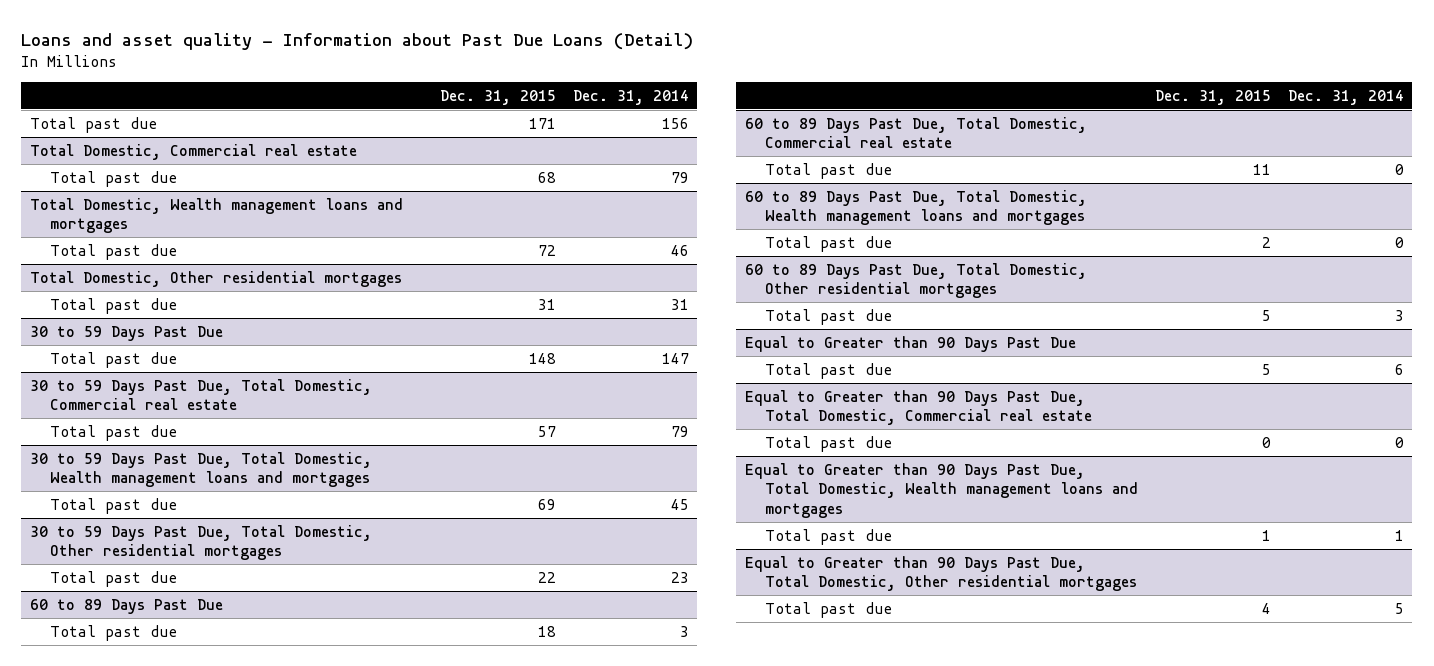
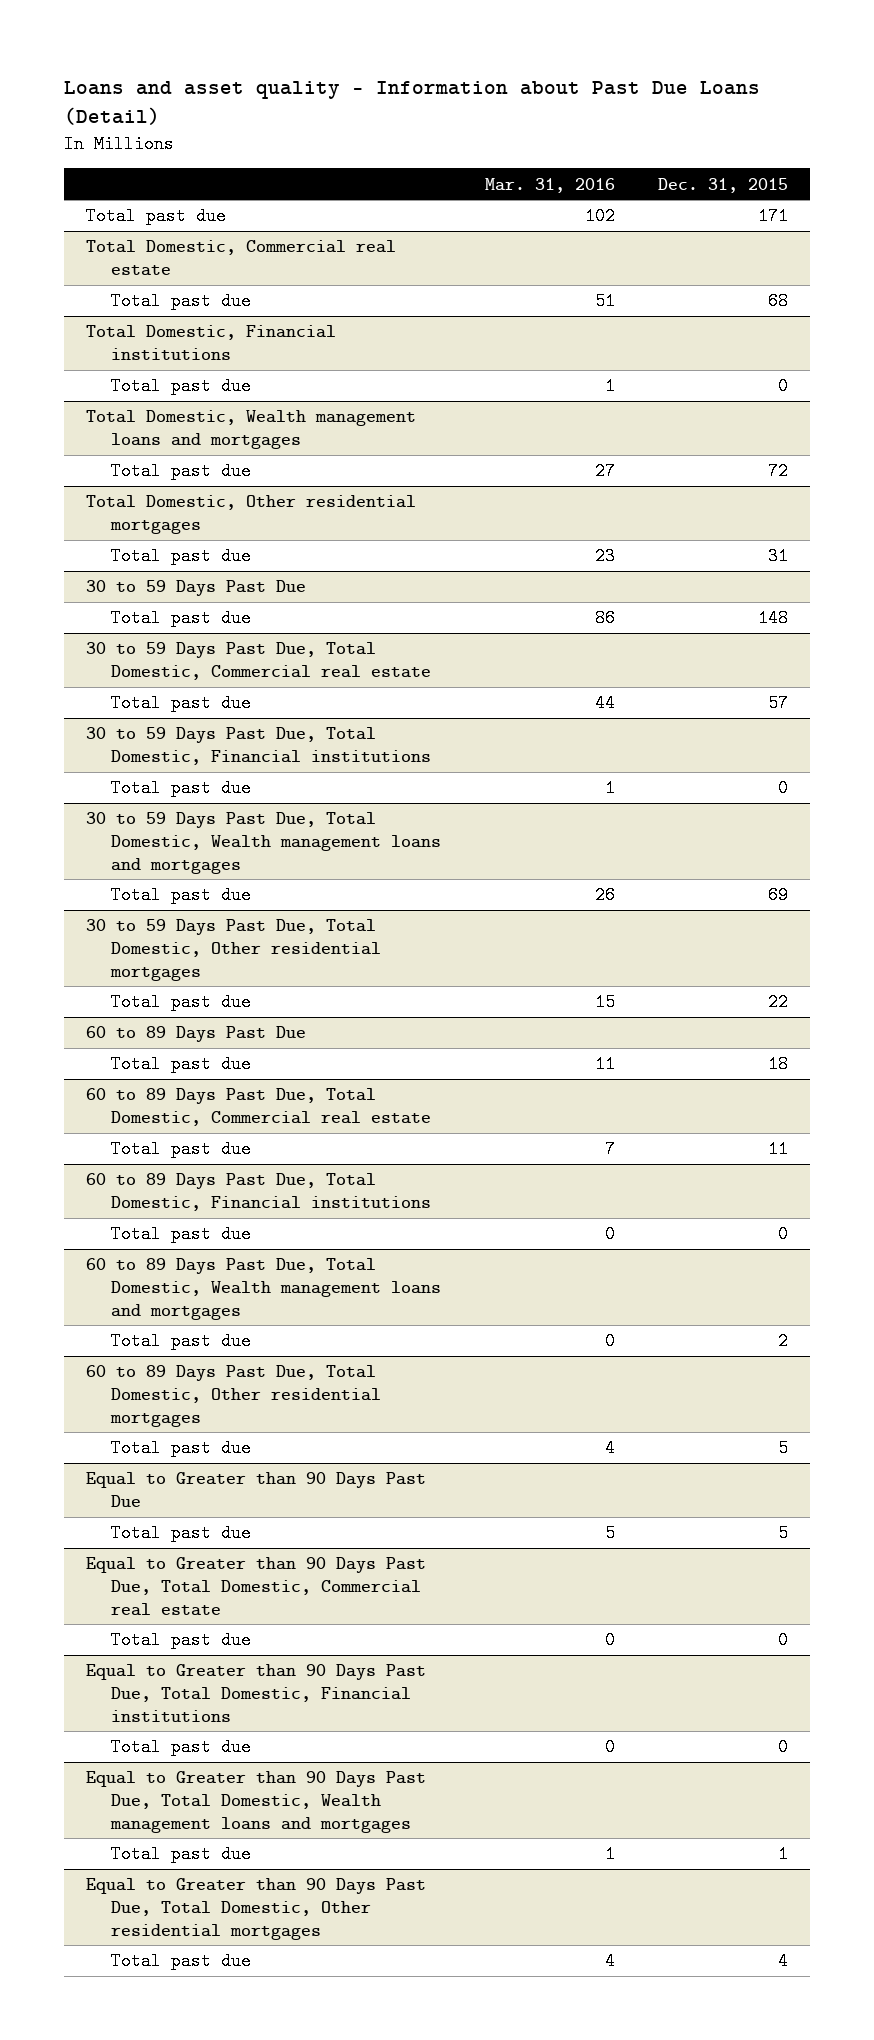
- | Dec. 31, 2015 | Dec. 31, 2014
+ | Mar. 31, 2016 | Dec. 31, 2015
+ Total Domestic, Financial institutions
+ Total past due | 1 | 0
+ 30 to 59 Days Past Due, Total Domestic, Financial institutions
+ Total past due | 1 | 0
+ 60 to 89 Days Past Due, Total Domestic, Financial institutions
+ Total past due | 0 | 0
+ Equal to Greater than 90 Days Past Due, Total Domestic, Financial institutions
+ Total past due | 0 | 0

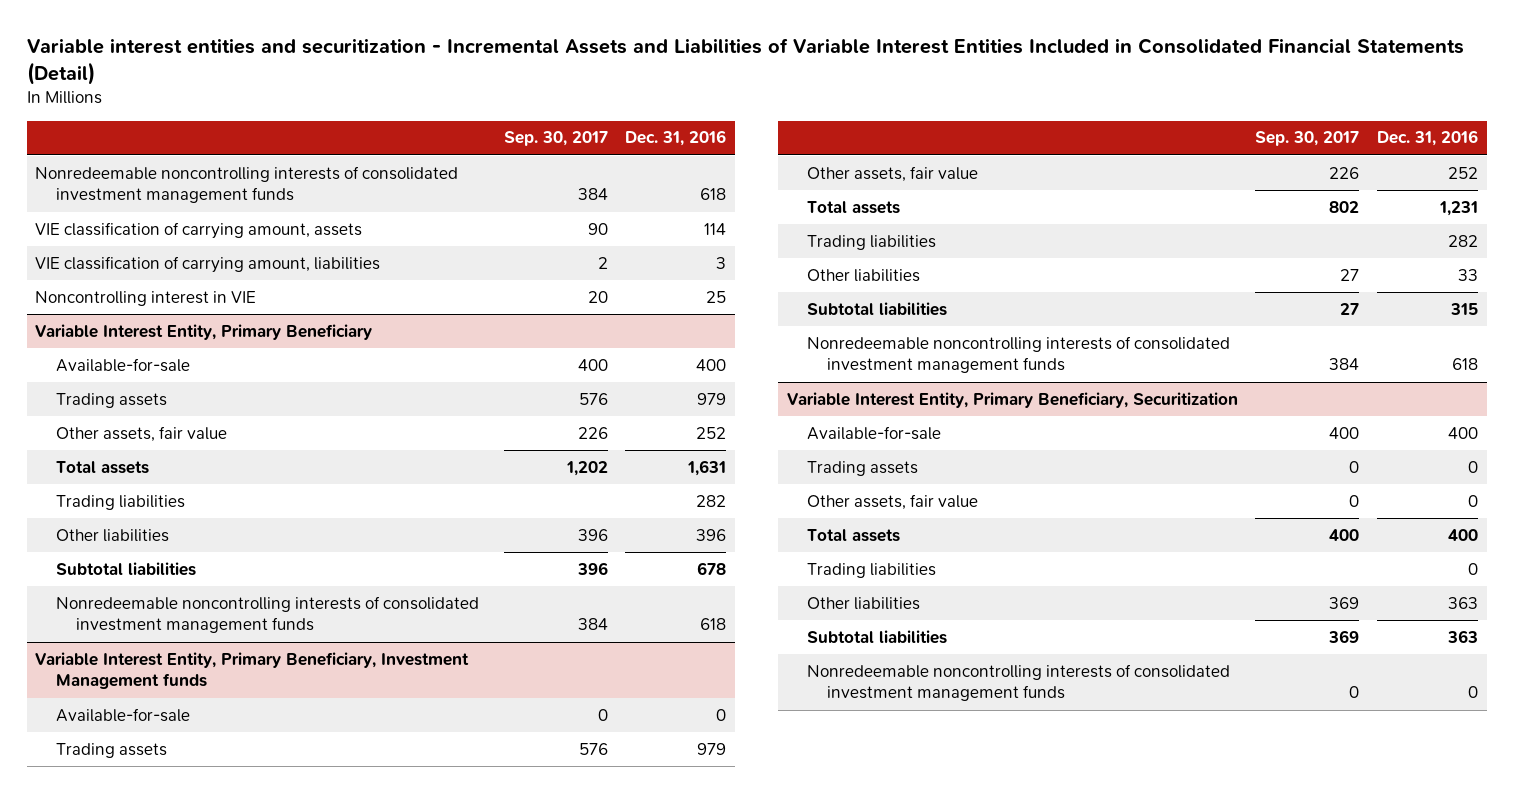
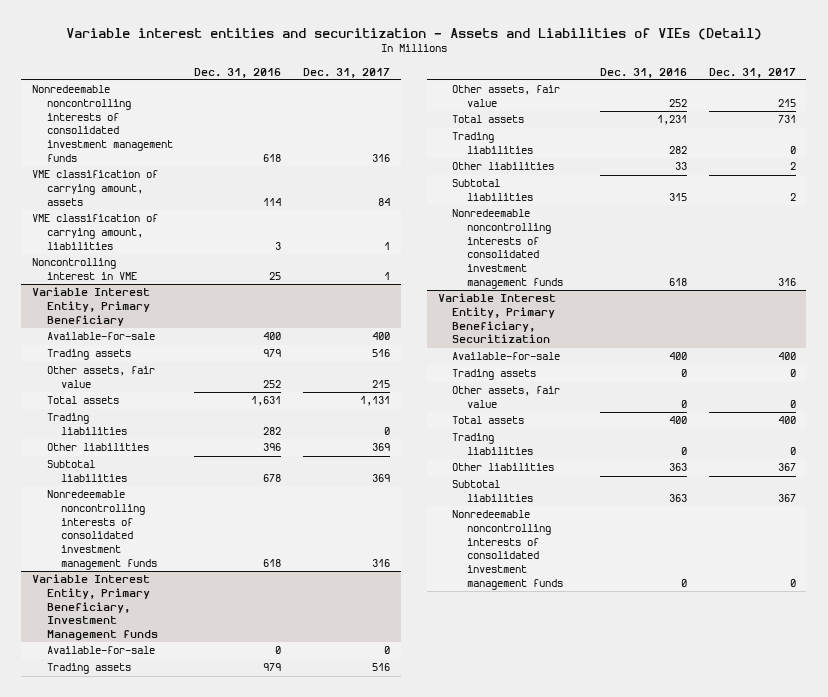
- Variable interest entities and securitization - Incremental Assets and Liabilities of Variable Interest Entities Included in Consolidated Financial Statements (Detail)
+ Variable interest entities and securitization - Assets and Liabilities of VIEs (Detail)
- | Sep. 30, 2017 | Dec. 31, 2016
+ | Dec. 31, 2016 | Dec. 31, 2017
- VIE classification of carrying amount, assets | 90 | 114
- VIE classification of carrying amount, liabilities | 2 | 3
- Noncontrolling interest in VIE | 20 | 25
+ VME classification of carrying amount, assets | 114 | 84
+ VME classification of carrying amount, liabilities | 3 | 1
+ Noncontrolling interest in VME | 25 | 1

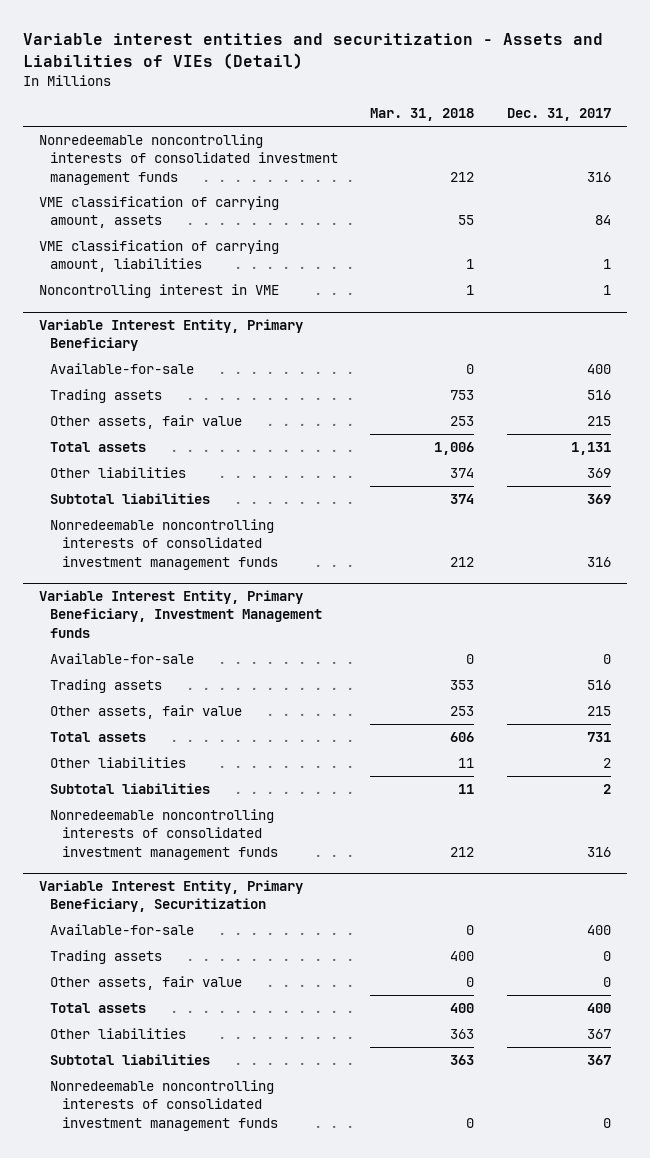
- | Dec. 31, 2016 | Dec. 31, 2017
+ | Mar. 31, 2018 | Dec. 31, 2017
@ Variable Interest Entity, Primary Beneficiary
- Trading liabilities | 282 | 0
@ Variable Interest Entity, Primary Beneficiary, Investment Management funds
- Trading liabilities | 282 | 0
@ Variable Interest Entity, Primary Beneficiary, Securitization
- Trading liabilities | 0 | 0

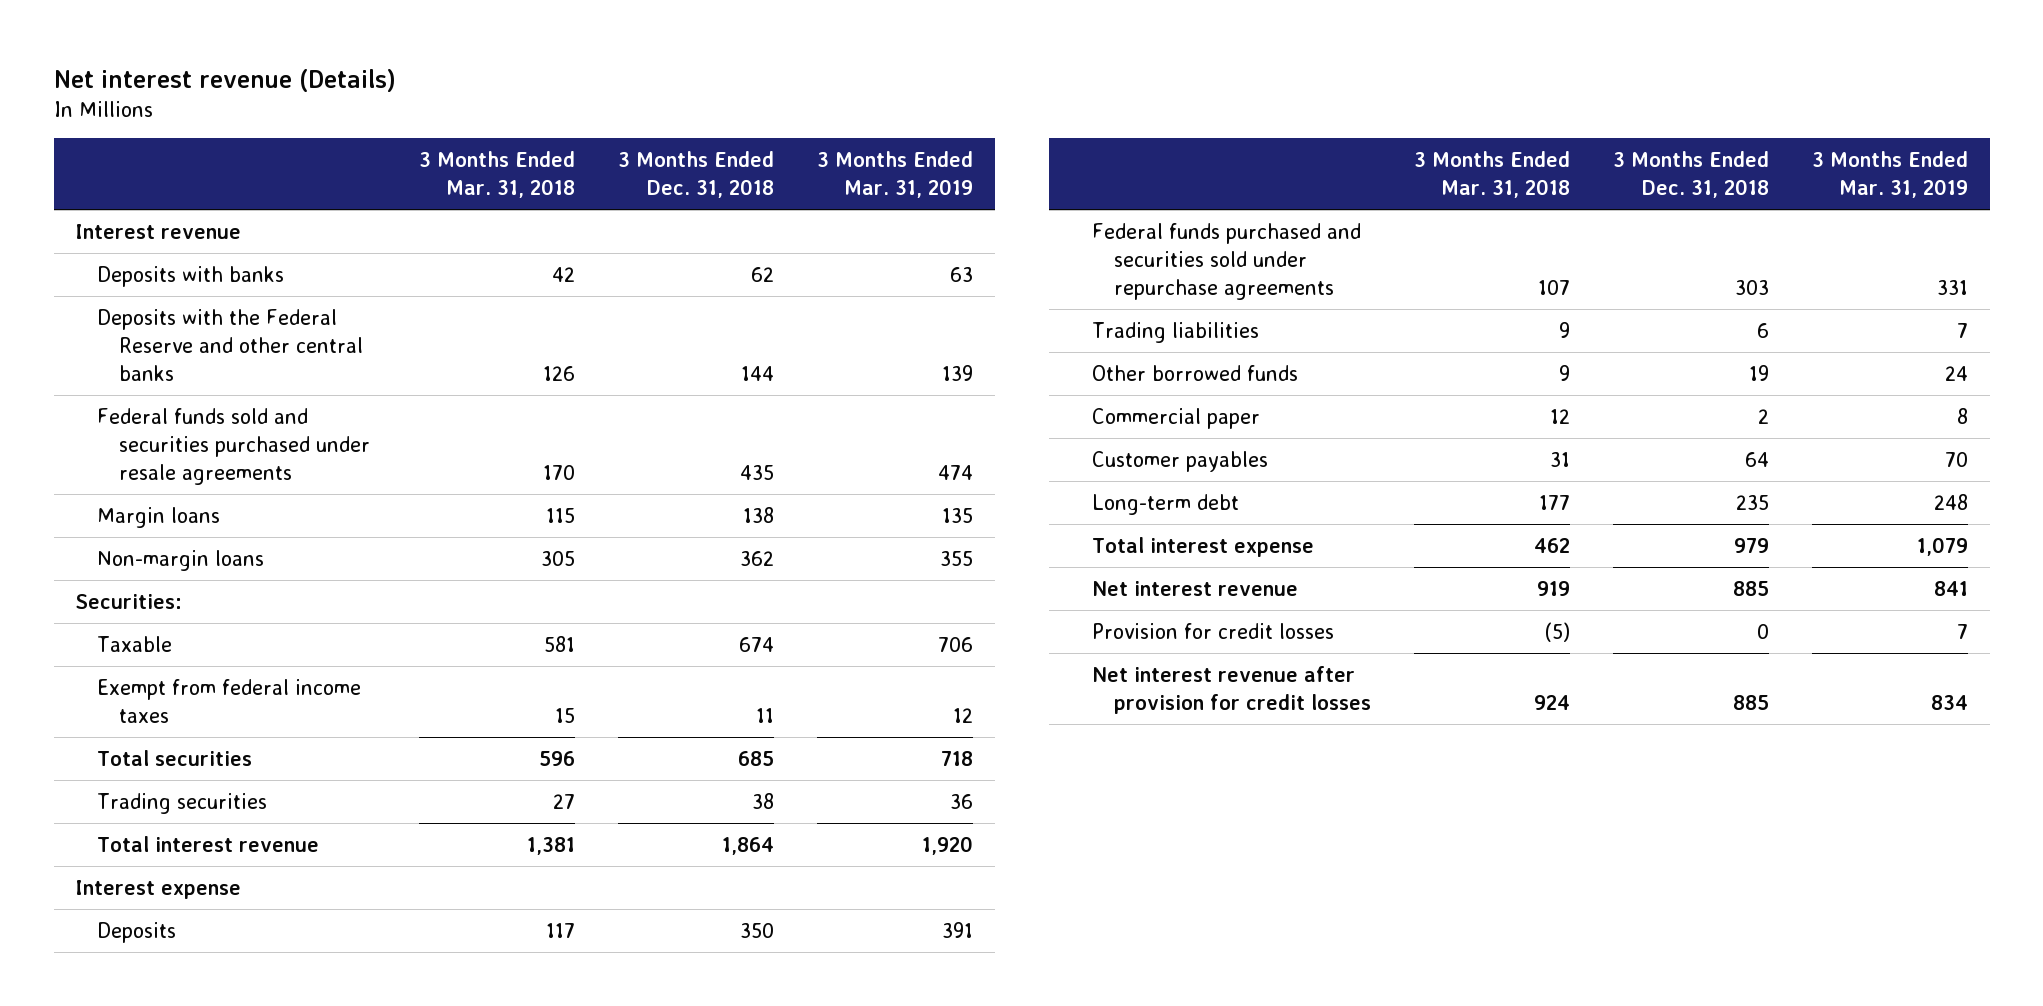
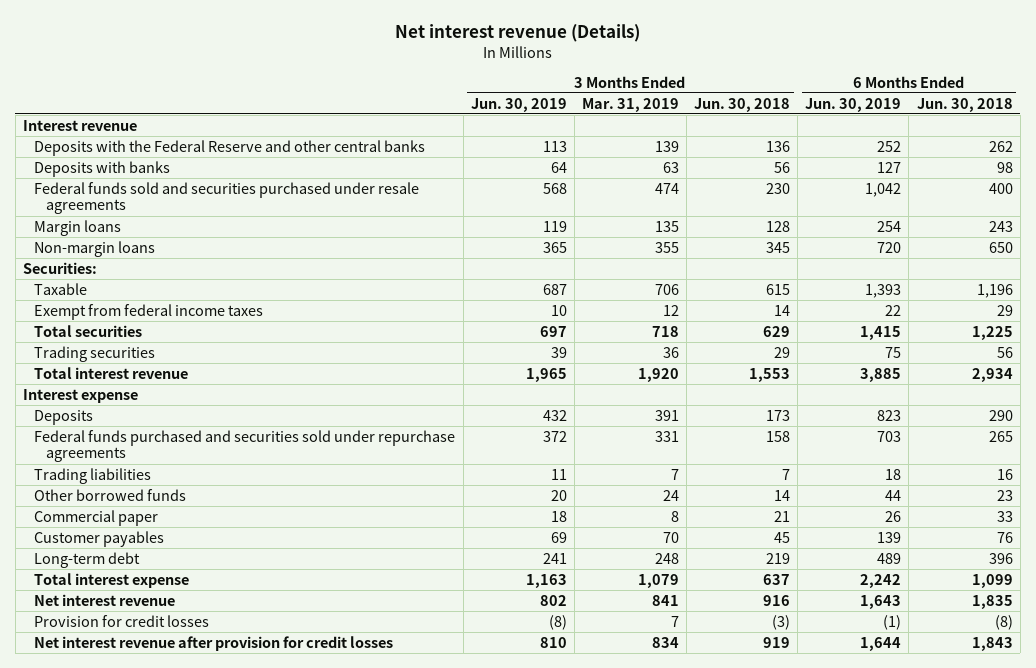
- | 3 Months Ended Mar. 31, 2018 | 3 Months Ended Dec. 31, 2018 | 3 Months Ended Mar. 31, 2019
+ | 3 Months Ended Jun. 30, 2019 | 3 Months Ended Mar. 31, 2019 | 3 Months Ended Jun. 30, 2018 | 6 Months Ended Jun. 30, 2019 | 6 Months Ended Jun. 30, 2018
moved down: Deposits with banks | 64 | 63 | 56 | 127 | 98

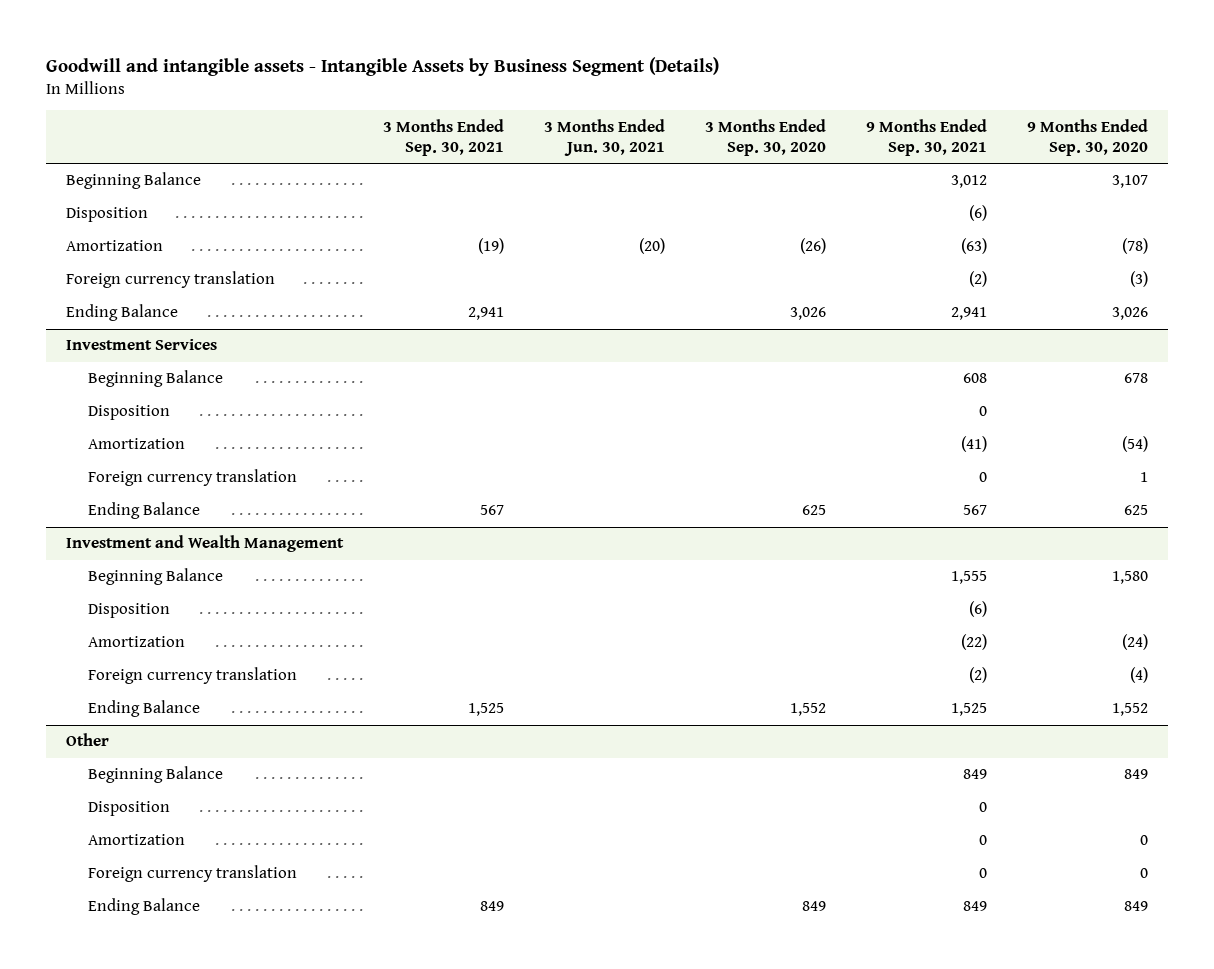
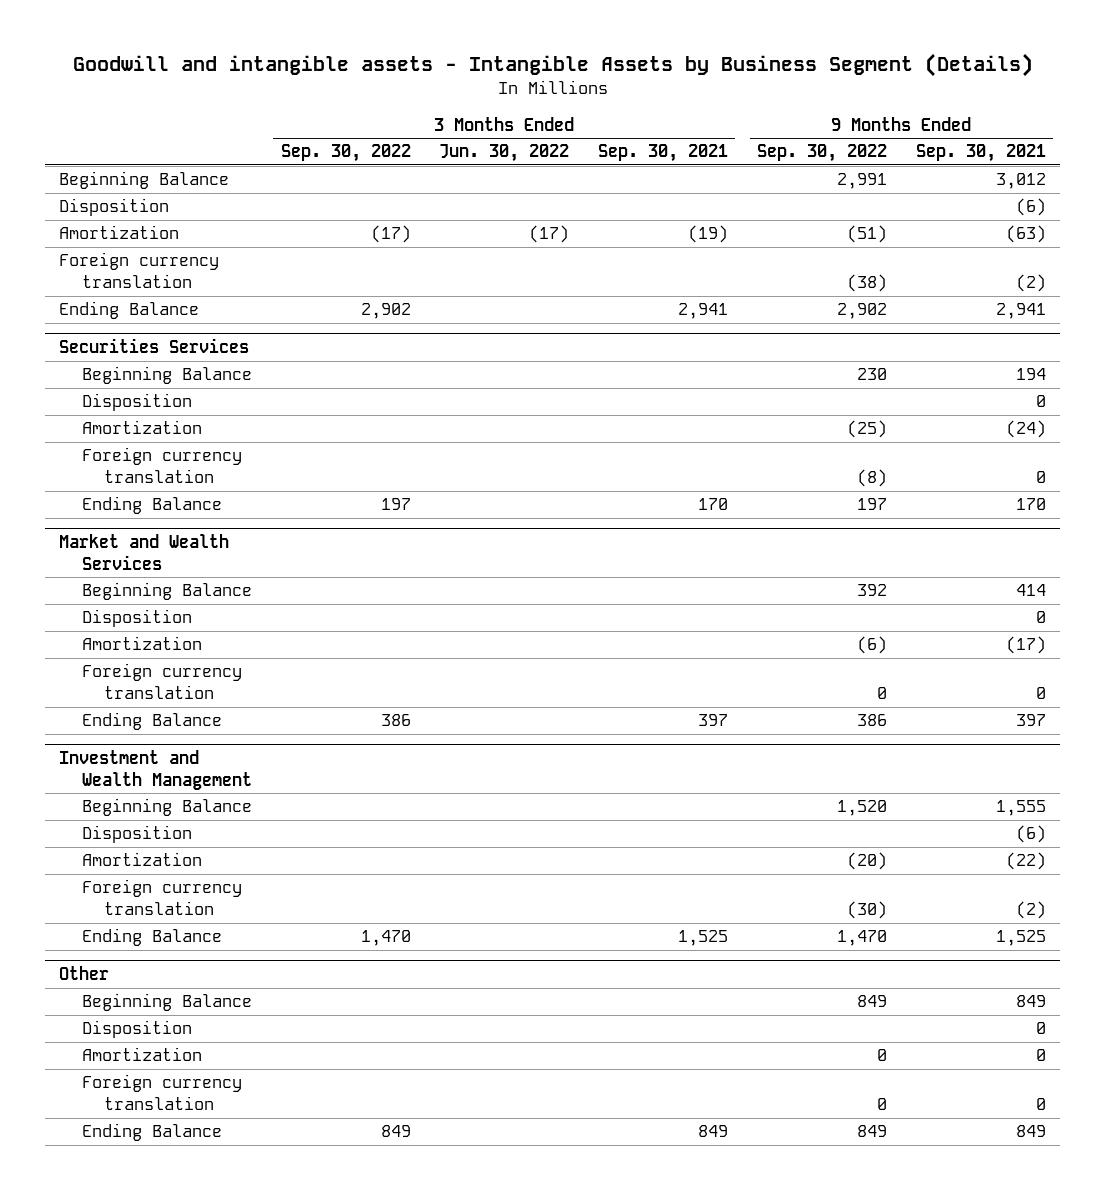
- | 3 Months Ended Sep. 30, 2021 | 3 Months Ended Jun. 30, 2021 | 3 Months Ended Sep. 30, 2020 | 9 Months Ended Sep. 30, 2021 | 9 Months Ended Sep. 30, 2020
+ | 3 Months Ended Sep. 30, 2022 | 3 Months Ended Jun. 30, 2022 | 3 Months Ended Sep. 30, 2021 | 9 Months Ended Sep. 30, 2022 | 9 Months Ended Sep. 30, 2021
- Investment Services
- Beginning Balance | | | | 608 | 678
+ Securities Services
+ Beginning Balance | | | | 230 | 194
- Amortization | | | | (41) | (54)
+ Amortization | | | | (25) | (24)
- Ending Balance | 567 | | 625 | 567 | 625
+ Ending Balance | 197 | | 170 | 197 | 170
+ Market and Wealth Services
+ Beginning Balance | | | | 392 | 414
+ Disposition | | | | | 0
+ Amortization | | | | (6) | (17)
+ Foreign currency translation | | | | 0 | 0
+ Ending Balance | 386 | | 397 | 386 | 397

